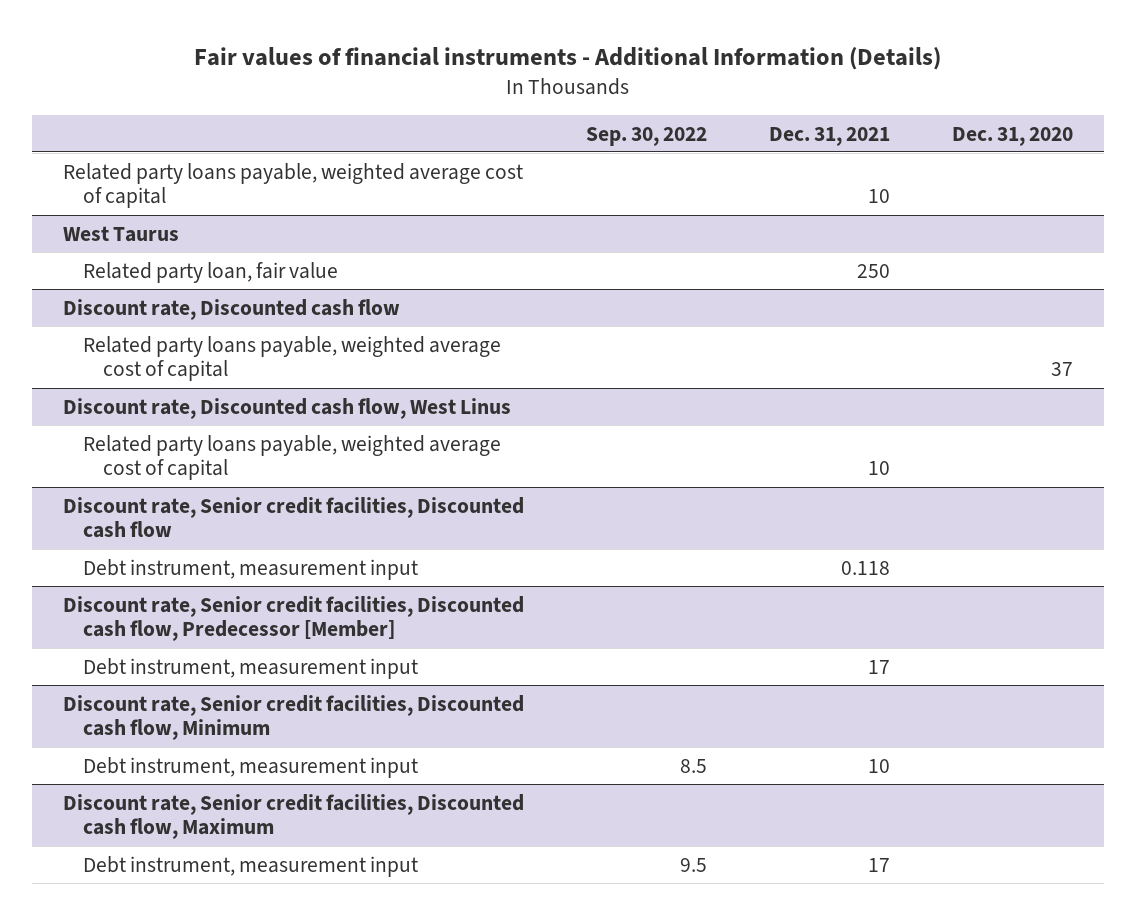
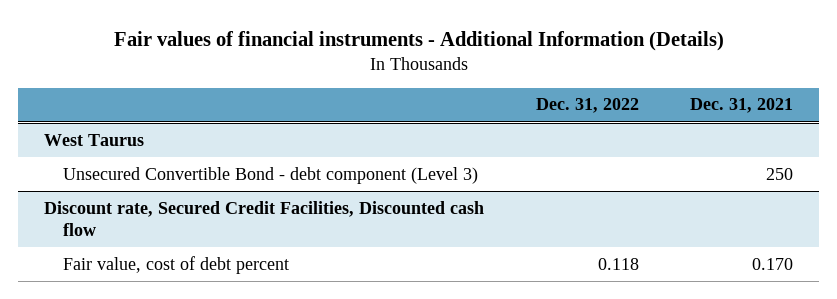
- | Sep. 30, 2022 | Dec. 31, 2021 | Dec. 31, 2020
+ | Dec. 31, 2022 | Dec. 31, 2021
- Related party loans payable, weighted average cost of capital | | 10 |
@ West Taurus
- Related party loan, fair value | | 250 |
- Discount rate, Discounted cash flow
- Related party loans payable, weighted average cost of capital | | | 37
- Discount rate, Discounted cash flow, West Linus
- Related party loans payable, weighted average cost of capital | | 10 |
- Discount rate, Senior credit facilities, Discounted cash flow
- Debt instrument, measurement input | | 0.118 |
- Discount rate, Senior credit facilities, Discounted cash flow, Predecessor [Member]
- Debt instrument, measurement input | | 17 |
- Discount rate, Senior credit facilities, Discounted cash flow, Minimum
- Debt instrument, measurement input | 8.5 | 10 |
- Discount rate, Senior credit facilities, Discounted cash flow, Maximum
- Debt instrument, measurement input | 9.5 | 17 |
@ West Taurus
+ Unsecured Convertible Bond - debt component (Level 3) | | 250
+ Discount rate, Secured Credit Facilities, Discounted cash flow
+ Fair value, cost of debt percent | 0.118 | 0.170

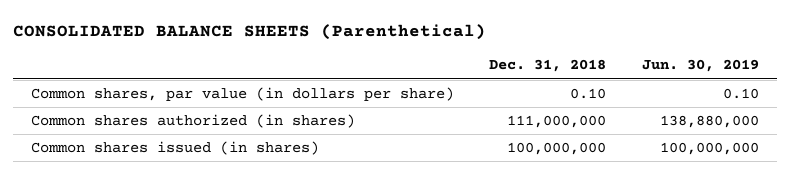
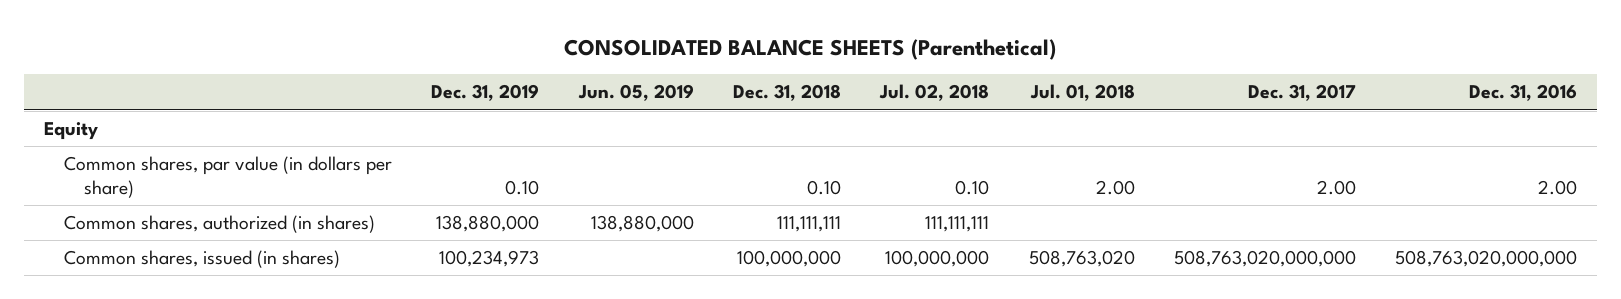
- | Dec. 31, 2018 | Jun. 30, 2019
+ | Dec. 31, 2019 | Jun. 05, 2019 | Dec. 31, 2018 | Jul. 02, 2018 | Jul. 01, 2018 | Dec. 31, 2017 | Dec. 31, 2016
+ Equity
- Common shares authorized (in shares) | 111,000,000 | 138,880,000
- Common shares issued (in shares) | 100,000,000 | 100,000,000
+ Common shares, authorized (in shares) | 138,880,000 | 138,880,000 | 111,111,111 | 111,111,111 | | |
+ Common shares, issued (in shares) | 100,234,973 | | 100,000,000 | 100,000,000 | 508,763,020 | 508,763,020,000,000 | 508,763,020,000,000

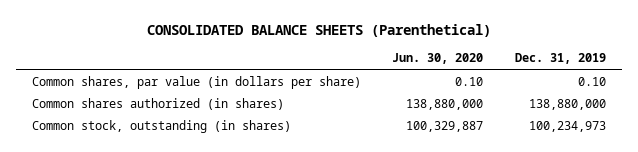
- | Dec. 31, 2019 | Jun. 05, 2019 | Dec. 31, 2018 | Jul. 02, 2018 | Jul. 01, 2018 | Dec. 31, 2017 | Dec. 31, 2016
+ | Jun. 30, 2020 | Dec. 31, 2019
- Equity
- Common shares, authorized (in shares) | 138,880,000 | 138,880,000 | 111,111,111 | 111,111,111 | | |
- Common shares, issued (in shares) | 100,234,973 | | 100,000,000 | 100,000,000 | 508,763,020 | 508,763,020,000,000 | 508,763,020,000,000
+ Common shares authorized (in shares) | 138,880,000 | 138,880,000
+ Common stock, outstanding (in shares) | 100,329,887 | 100,234,973

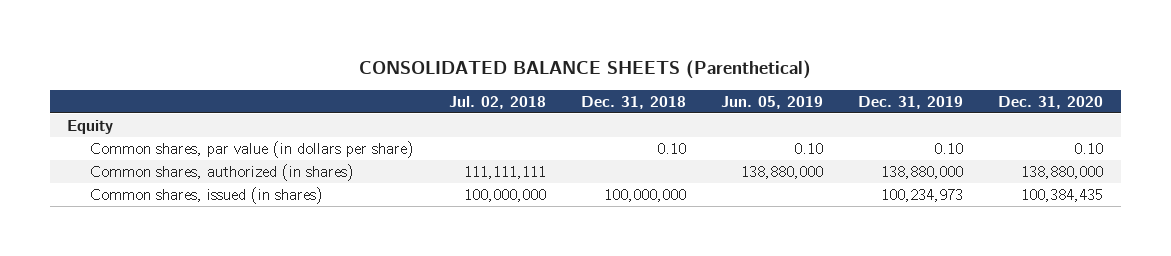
- | Jun. 30, 2020 | Dec. 31, 2019
+ | Jul. 02, 2018 | Dec. 31, 2018 | Jun. 05, 2019 | Dec. 31, 2019 | Dec. 31, 2020
+ Equity
- Common shares authorized (in shares) | 138,880,000 | 138,880,000
- Common stock, outstanding (in shares) | 100,329,887 | 100,234,973
+ Common shares, authorized (in shares) | 111,111,111 | | 138,880,000 | 138,880,000 | 138,880,000
+ Common shares, issued (in shares) | 100,000,000 | 100,000,000 | | 100,234,973 | 100,384,435

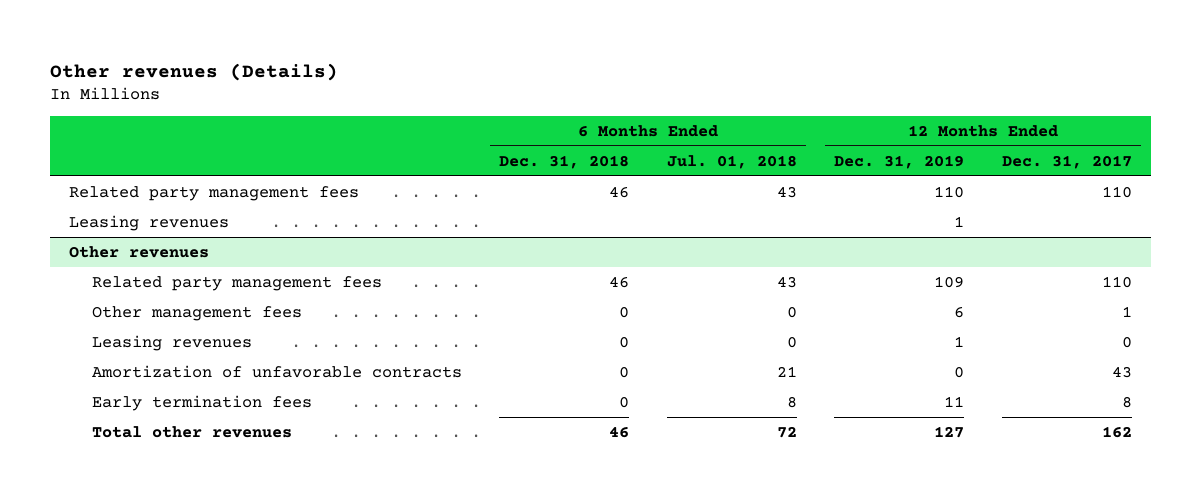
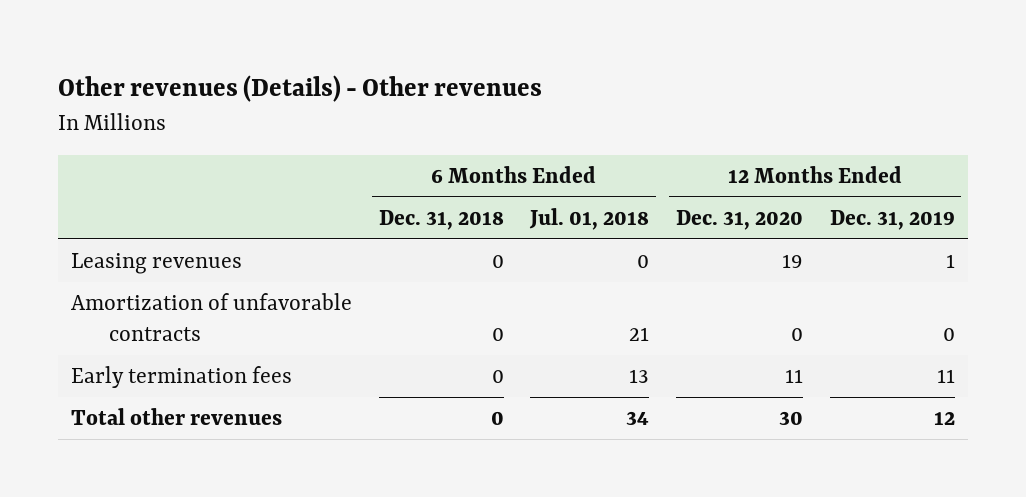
- Other revenues (Details)
+ Other revenues (Details) - Other revenues
- | 6 Months Ended Dec. 31, 2018 | 6 Months Ended Jul. 01, 2018 | 12 Months Ended Dec. 31, 2019 | 12 Months Ended Dec. 31, 2017
+ | 6 Months Ended Dec. 31, 2018 | 6 Months Ended Jul. 01, 2018 | 12 Months Ended Dec. 31, 2020 | 12 Months Ended Dec. 31, 2019
- Related party management fees | 46 | 43 | 110 | 110
- Leasing revenues | | | 1 |
- Other revenues
- Related party management fees | 46 | 43 | 109 | 110
- Other management fees | 0 | 0 | 6 | 1
- Early termination fees | 0 | 8 | 11 | 8
- Total other revenues | 46 | 72 | 127 | 162
+ Early termination fees | 0 | 13 | 11 | 11
+ Total other revenues | 0 | 34 | 30 | 12

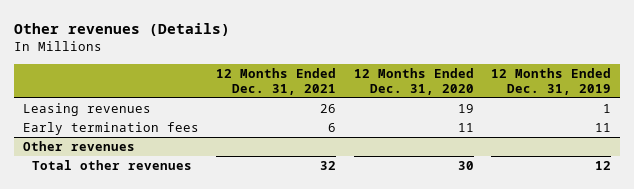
- Other revenues (Details) - Other revenues
+ Other revenues (Details)
- | 6 Months Ended Dec. 31, 2018 | 6 Months Ended Jul. 01, 2018 | 12 Months Ended Dec. 31, 2020 | 12 Months Ended Dec. 31, 2019
+ | 12 Months Ended Dec. 31, 2021 | 12 Months Ended Dec. 31, 2020 | 12 Months Ended Dec. 31, 2019
- Amortization of unfavorable contracts | 0 | 21 | 0 | 0
+ Other revenues

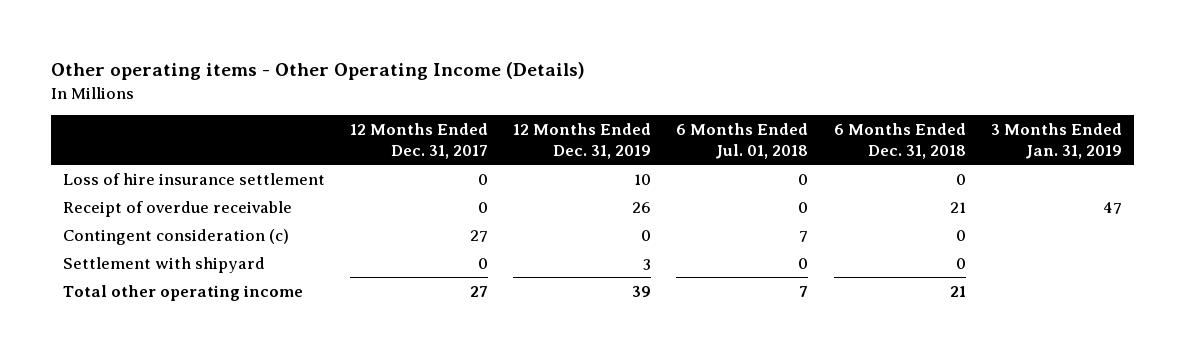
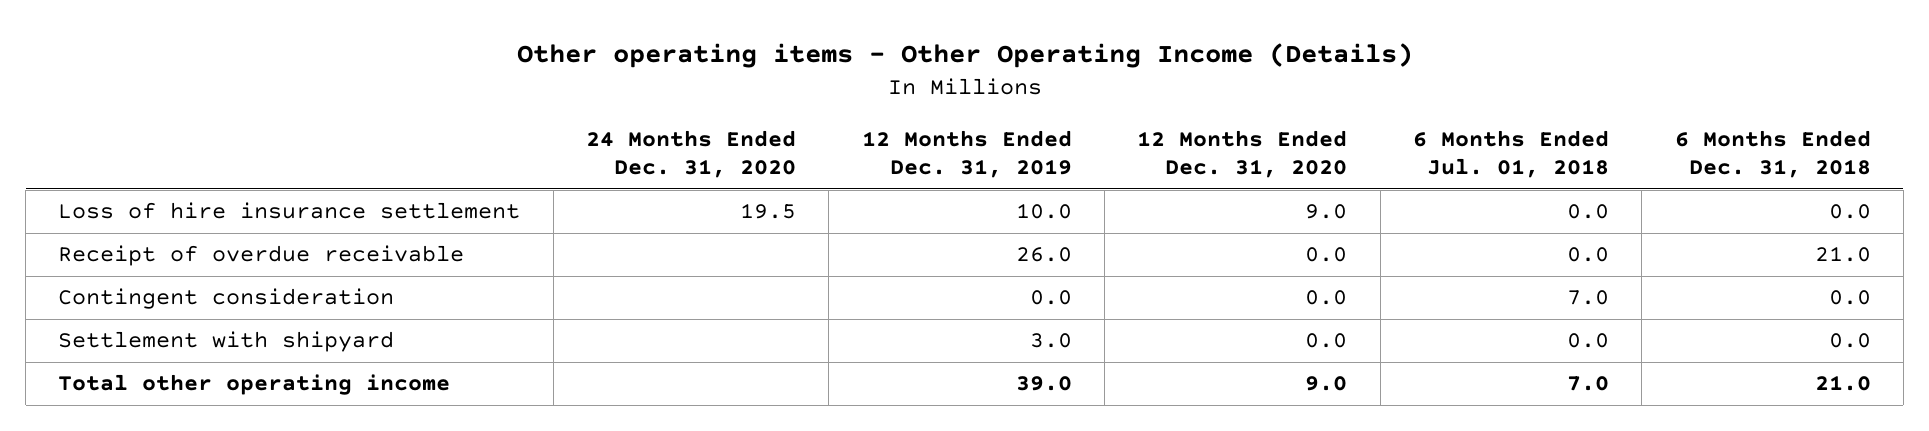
- | 12 Months Ended Dec. 31, 2017 | 12 Months Ended Dec. 31, 2019 | 6 Months Ended Jul. 01, 2018 | 6 Months Ended Dec. 31, 2018 | 3 Months Ended Jan. 31, 2019
+ | 24 Months Ended Dec. 31, 2020 | 12 Months Ended Dec. 31, 2019 | 12 Months Ended Dec. 31, 2020 | 6 Months Ended Jul. 01, 2018 | 6 Months Ended Dec. 31, 2018
- Loss of hire insurance settlement | 0 | 10 | 0 | 0 |
- Receipt of overdue receivable | 0 | 26 | 0 | 21 | 47
- Contingent consideration (c) | 27 | 0 | 7 | 0 |
- Settlement with shipyard | 0 | 3 | 0 | 0 |
- Total other operating income | 27 | 39 | 7 | 21 |
+ Loss of hire insurance settlement | 19.5 | 10.0 | 9.0 | 0.0 | 0.0
+ Receipt of overdue receivable | | 26.0 | 0.0 | 0.0 | 21.0
+ Contingent consideration | | 0.0 | 0.0 | 7.0 | 0.0
+ Settlement with shipyard | | 3.0 | 0.0 | 0.0 | 0.0
+ Total other operating income | | 39.0 | 9.0 | 7.0 | 21.0

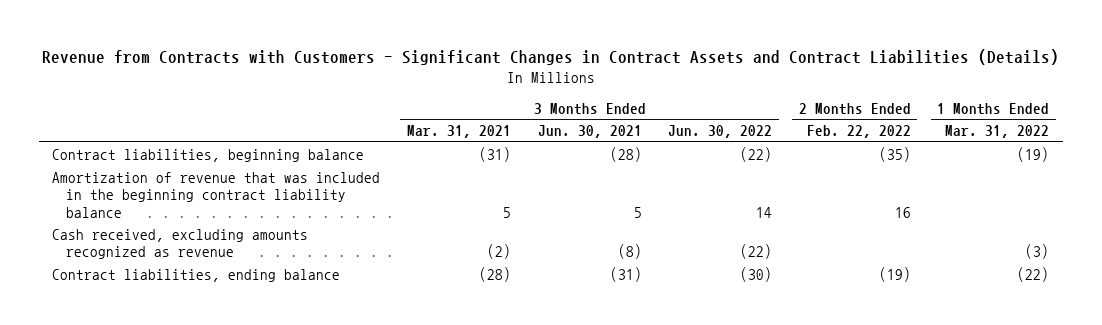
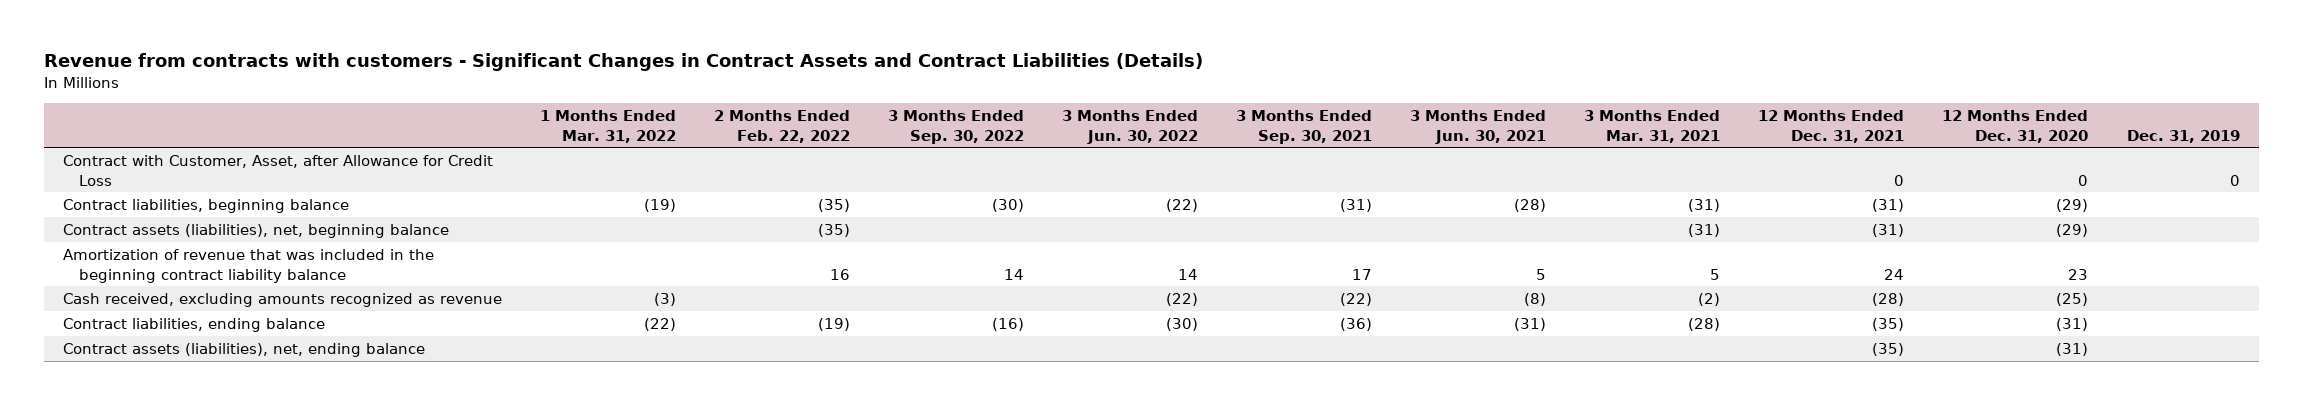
- Revenue from Contracts with Customers - Significant Changes in Contract Assets and Contract Liabilities (Details)
+ Revenue from contracts with customers - Significant Changes in Contract Assets and Contract Liabilities (Details)
- | 3 Months Ended Mar. 31, 2021 | 3 Months Ended Jun. 30, 2021 | 3 Months Ended Jun. 30, 2022 | 2 Months Ended Feb. 22, 2022 | 1 Months Ended Mar. 31, 2022
+ | 1 Months Ended Mar. 31, 2022 | 2 Months Ended Feb. 22, 2022 | 3 Months Ended Sep. 30, 2022 | 3 Months Ended Jun. 30, 2022 | 3 Months Ended Sep. 30, 2021 | 3 Months Ended Jun. 30, 2021 | 3 Months Ended Mar. 31, 2021 | 12 Months Ended Dec. 31, 2021 | 12 Months Ended Dec. 31, 2020 | Dec. 31, 2019
+ Contract with Customer, Asset, after Allowance for Credit Loss | | | | | | | | 0 | 0 | 0
+ Contract assets (liabilities), net, beginning balance | | (35) | | | | | (31) | (31) | (29) |
+ Contract assets (liabilities), net, ending balance | | | | | | | | (35) | (31) |

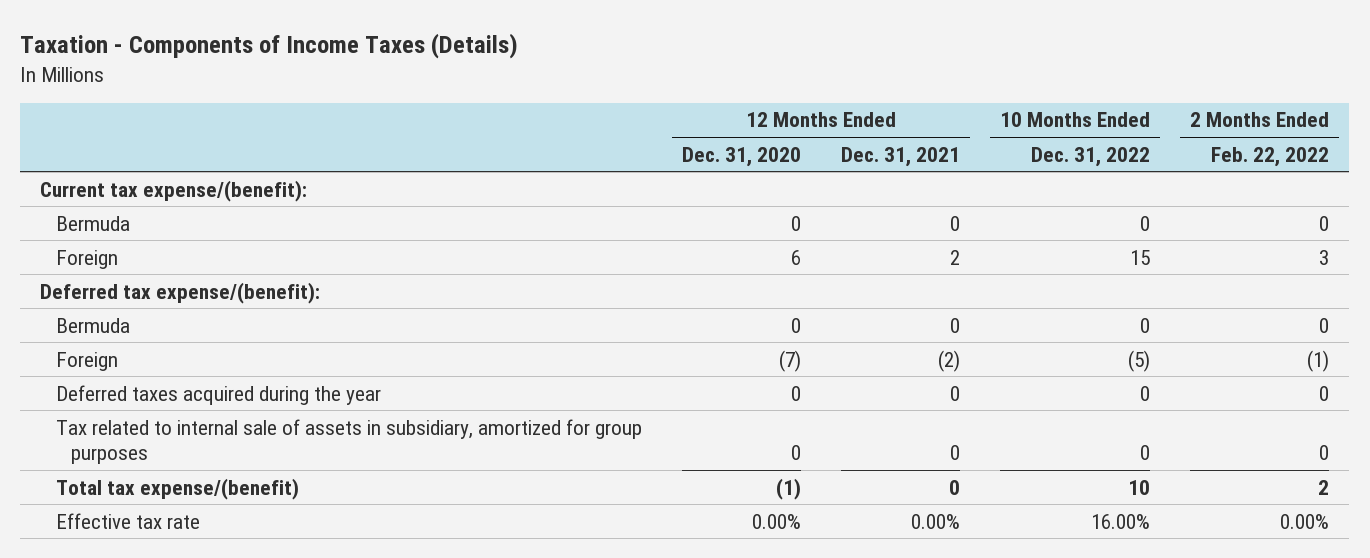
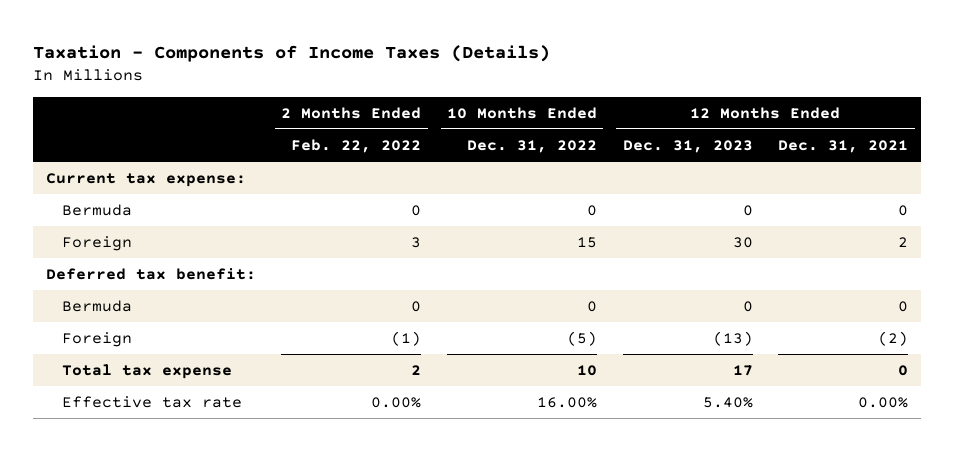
- | 12 Months Ended Dec. 31, 2020 | 12 Months Ended Dec. 31, 2021 | 10 Months Ended Dec. 31, 2022 | 2 Months Ended Feb. 22, 2022
+ | 2 Months Ended Feb. 22, 2022 | 10 Months Ended Dec. 31, 2022 | 12 Months Ended Dec. 31, 2023 | 12 Months Ended Dec. 31, 2021
- Current tax expense/(benefit):
+ Current tax expense:
- Deferred tax expense/(benefit):
+ Deferred tax benefit:
- Deferred taxes acquired during the year | 0 | 0 | 0 | 0
- Tax related to internal sale of assets in subsidiary, amortized for group purposes | 0 | 0 | 0 | 0
- Total tax expense/(benefit) | (1) | 0 | 10 | 2
+ Total tax expense | 2 | 10 | 17 | 0

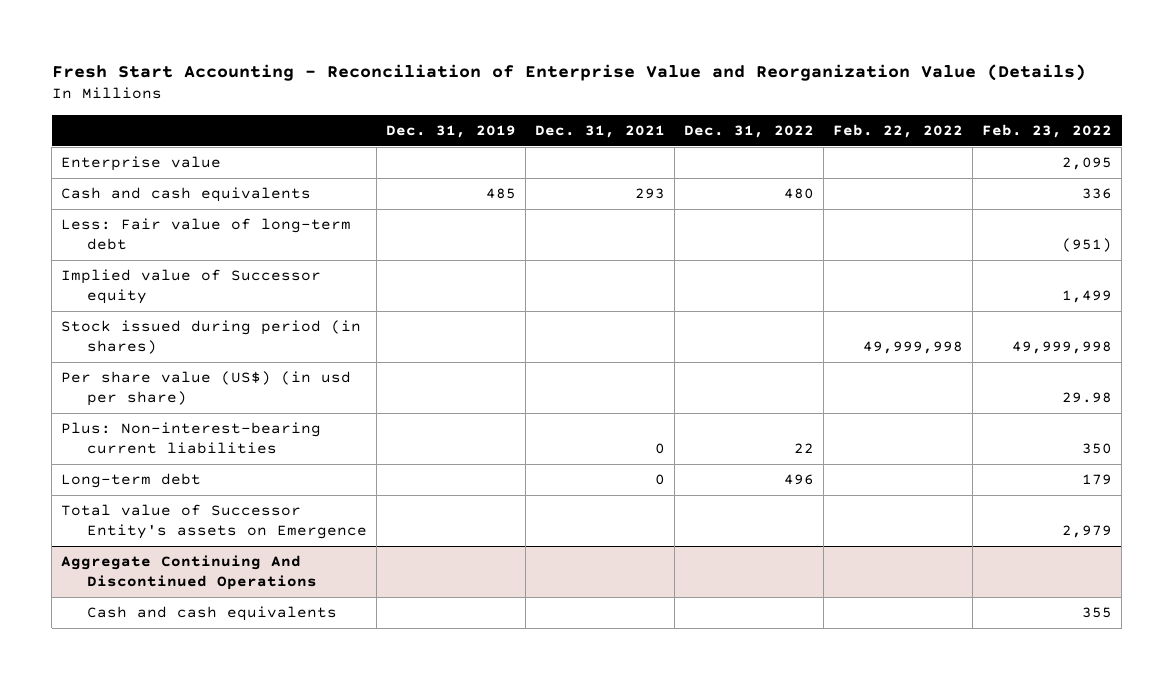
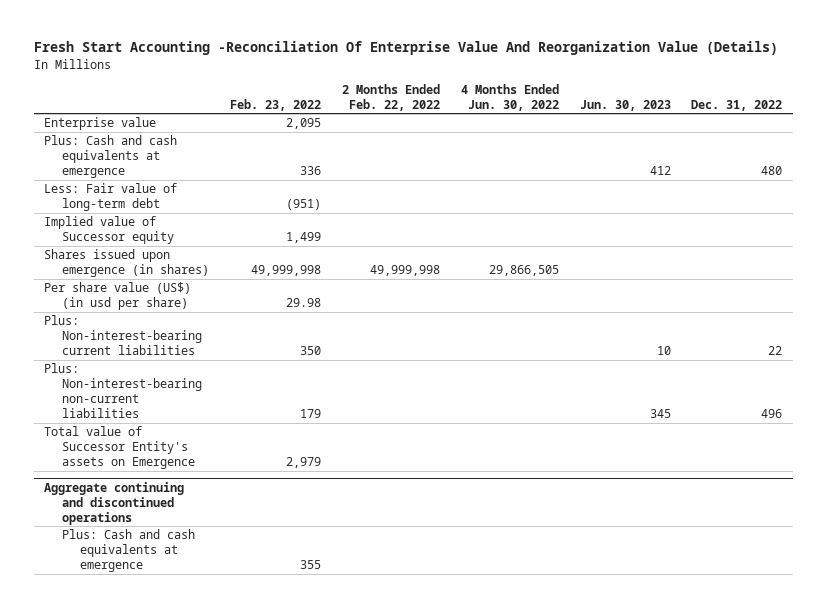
- Fresh Start Accounting - Reconciliation of Enterprise Value and Reorganization Value (Details)
+ Fresh Start Accounting -Reconciliation Of Enterprise Value And Reorganization Value (Details)
- | Dec. 31, 2019 | Dec. 31, 2021 | Dec. 31, 2022 | Feb. 22, 2022 | Feb. 23, 2022
+ | Feb. 23, 2022 | 2 Months Ended Feb. 22, 2022 | 4 Months Ended Jun. 30, 2022 | Jun. 30, 2023 | Dec. 31, 2022
- Cash and cash equivalents | 485 | 293 | 480 | | 336
+ Plus: Cash and cash equivalents at emergence | 336 | | | 412 | 480
- Stock issued during period (in shares) | | | | 49,999,998 | 49,999,998
+ Shares issued upon emergence (in shares) | 49,999,998 | 49,999,998 | 29,866,505 | |
- Long-term debt | | 0 | 496 | | 179
+ Plus: Non-interest-bearing non-current liabilities | 179 | | | 345 | 496
- Aggregate Continuing And Discontinued Operations
- Cash and cash equivalents | | | | | 355
+ Aggregate continuing and discontinued operations
+ Plus: Cash and cash equivalents at emergence | 355 | | | |

